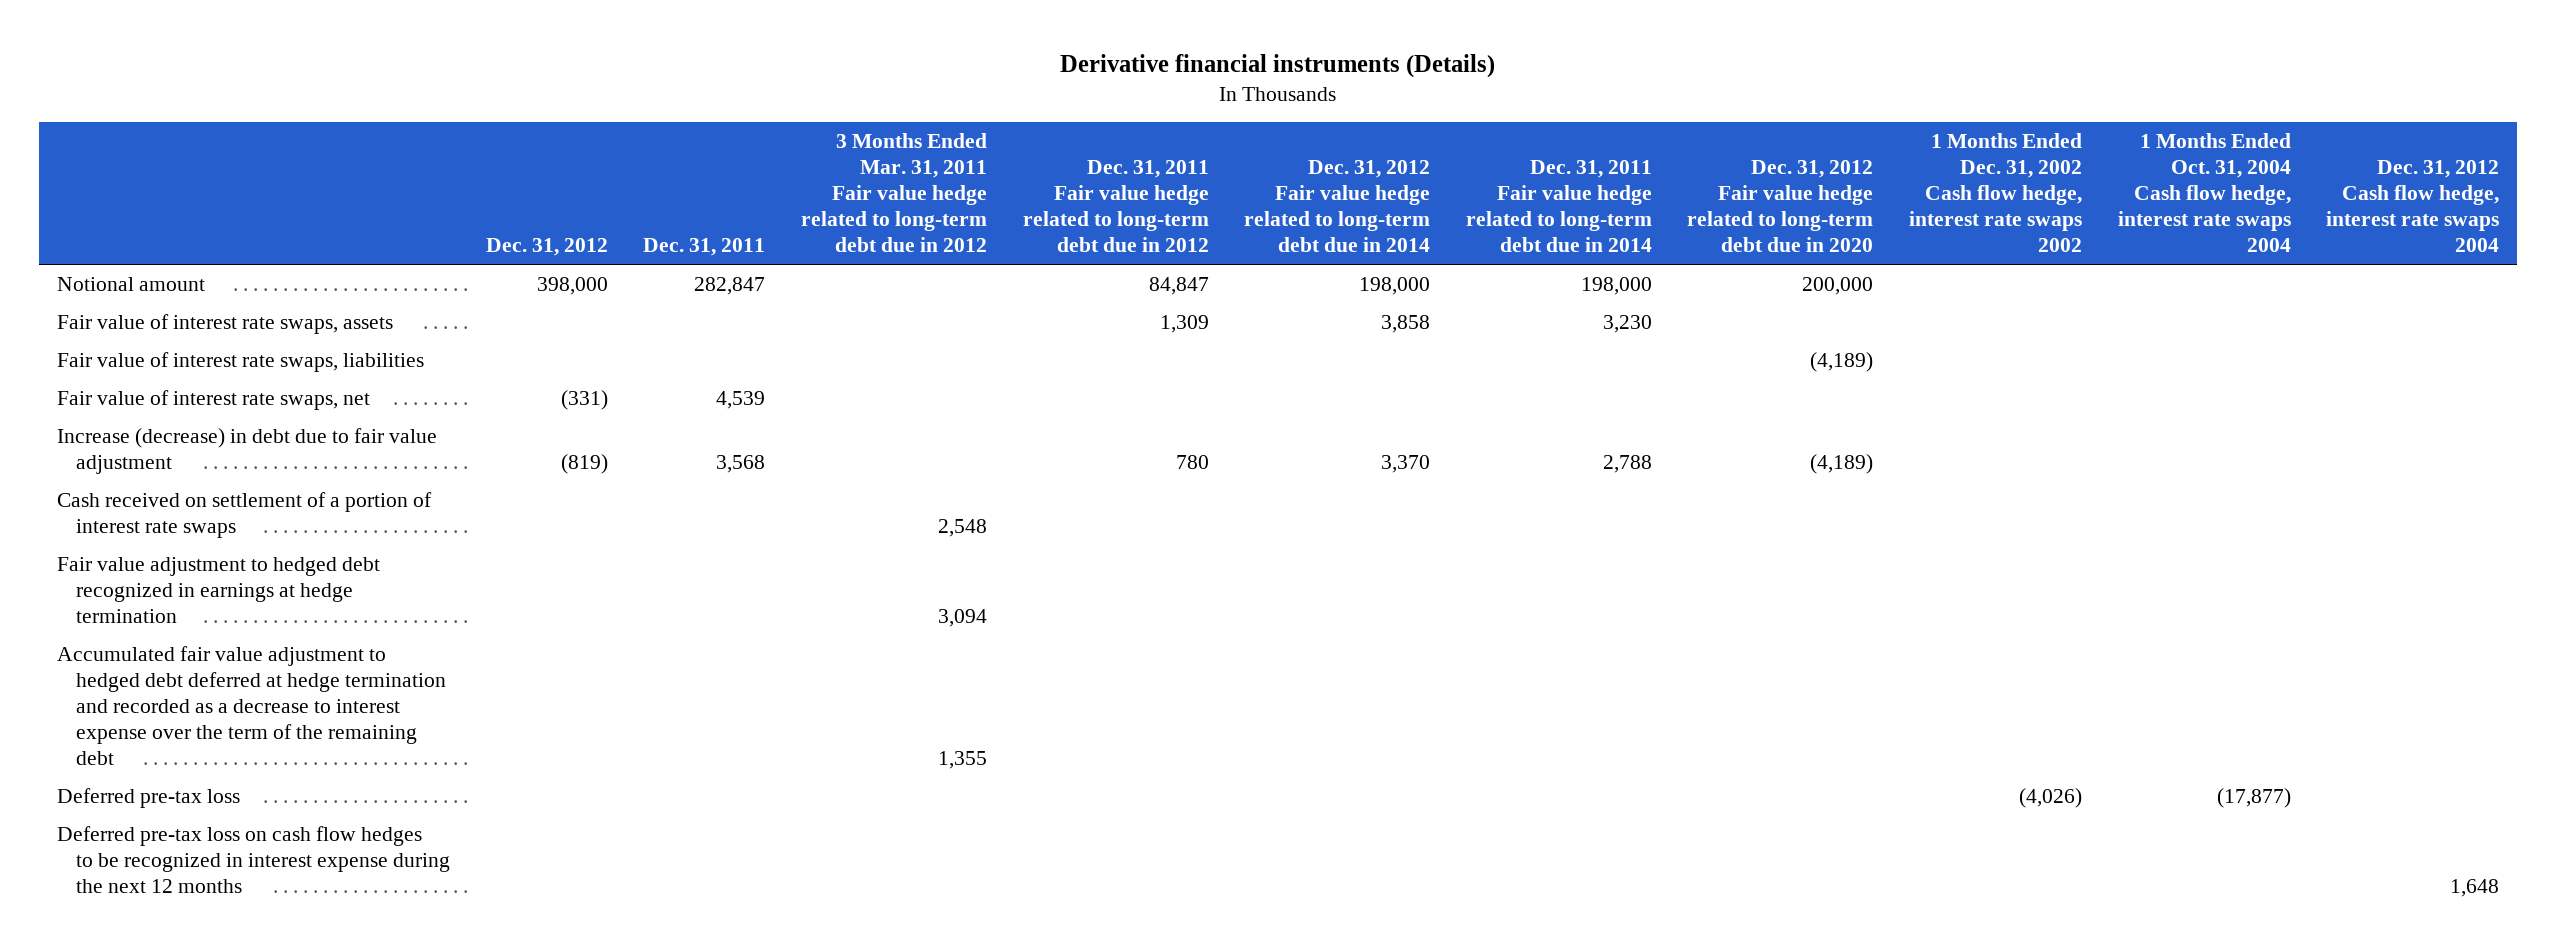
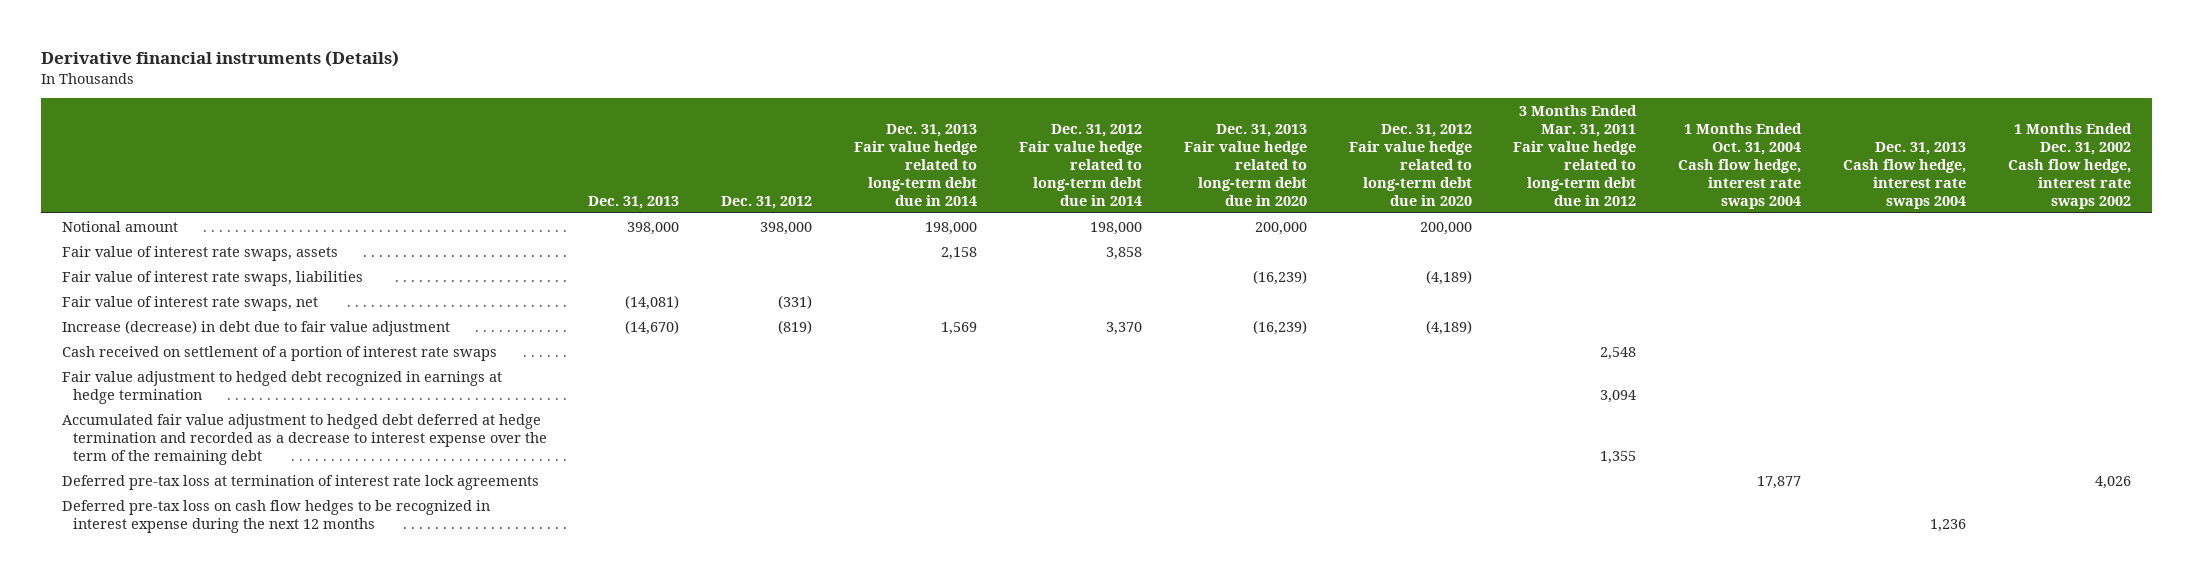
- | Dec. 31, 2012 | Dec. 31, 2011 | 3 Months Ended Mar. 31, 2011 Fair value hedge related to long-term debt due in 2012 | Dec. 31, 2011 Fair value hedge related to long-term debt due in 2012 | Dec. 31, 2012 Fair value hedge related to long-term debt due in 2014 | Dec. 31, 2011 Fair value hedge related to long-term debt due in 2014 | Dec. 31, 2012 Fair value hedge related to long-term debt due in 2020 | 1 Months Ended Dec. 31, 2002 Cash flow hedge, interest rate swaps 2002 | 1 Months Ended Oct. 31, 2004 Cash flow hedge, interest rate swaps 2004 | Dec. 31, 2012 Cash flow hedge, interest rate swaps 2004
+ | Dec. 31, 2013 | Dec. 31, 2012 | Dec. 31, 2013 Fair value hedge related to long-term debt due in 2014 | Dec. 31, 2012 Fair value hedge related to long-term debt due in 2014 | Dec. 31, 2013 Fair value hedge related to long-term debt due in 2020 | Dec. 31, 2012 Fair value hedge related to long-term debt due in 2020 | 3 Months Ended Mar. 31, 2011 Fair value hedge related to long-term debt due in 2012 | 1 Months Ended Oct. 31, 2004 Cash flow hedge, interest rate swaps 2004 | Dec. 31, 2013 Cash flow hedge, interest rate swaps 2004 | 1 Months Ended Dec. 31, 2002 Cash flow hedge, interest rate swaps 2002
- Deferred pre-tax loss | | | | | | | | (4,026) | (17,877) |
+ Deferred pre-tax loss at termination of interest rate lock agreements | | | | | | | | 17,877 | | 4,026

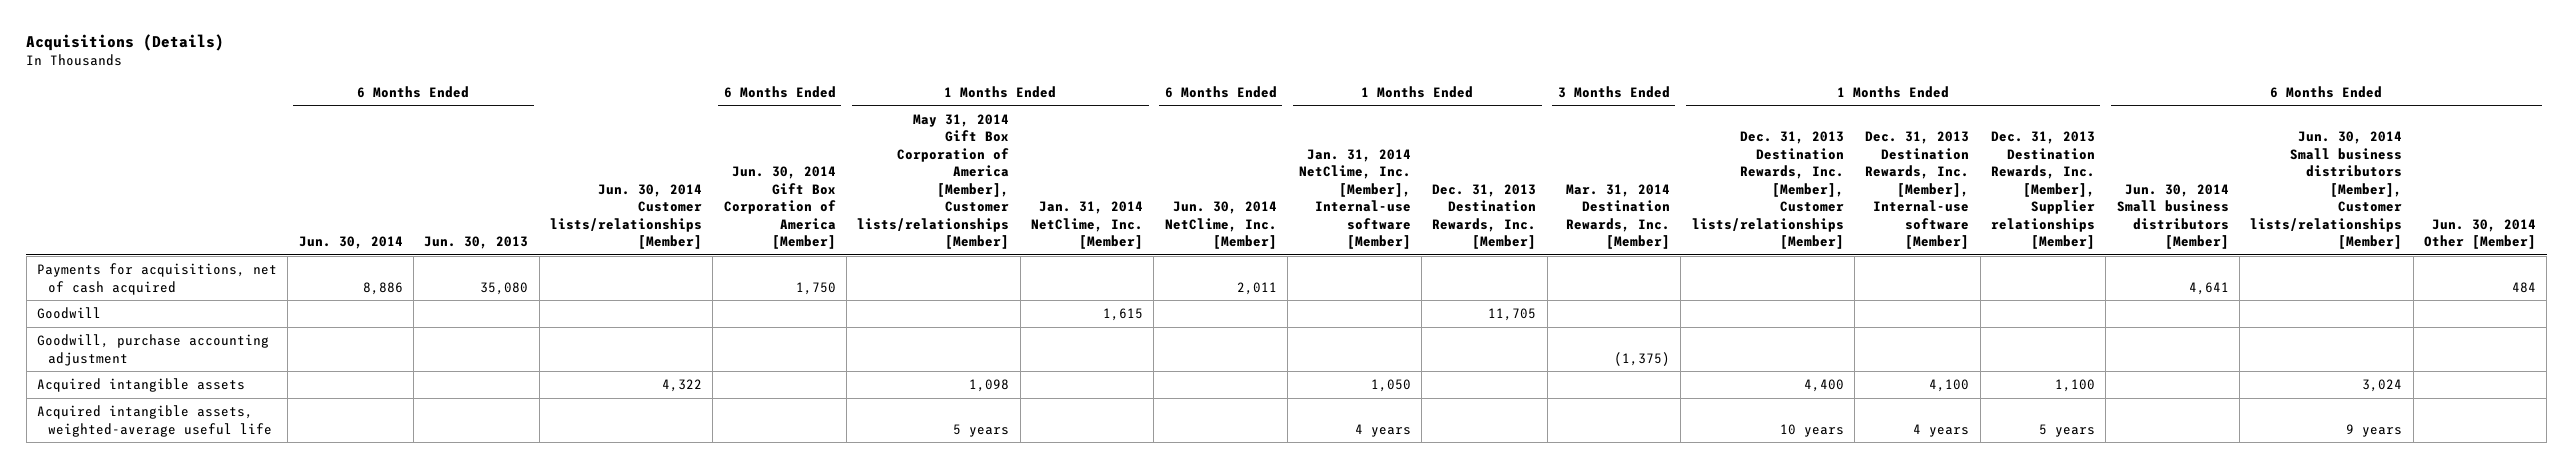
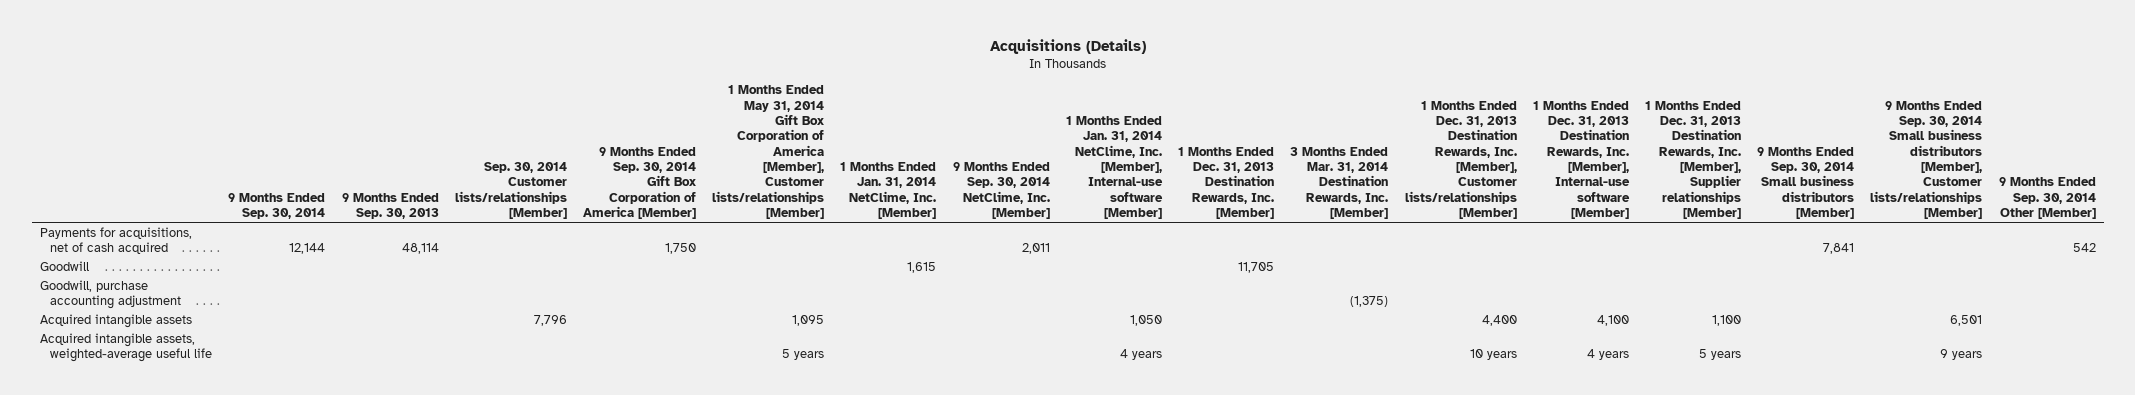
- | 6 Months Ended Jun. 30, 2014 | 6 Months Ended Jun. 30, 2013 | Jun. 30, 2014 Customer lists/relationships [Member] | 6 Months Ended Jun. 30, 2014 Gift Box Corporation of America [Member] | 1 Months Ended May 31, 2014 Gift Box Corporation of America [Member], Customer lists/relationships [Member] | 1 Months Ended Jan. 31, 2014 NetClime, Inc. [Member] | 6 Months Ended Jun. 30, 2014 NetClime, Inc. [Member] | 1 Months Ended Jan. 31, 2014 NetClime, Inc. [Member], Internal-use software [Member] | 1 Months Ended Dec. 31, 2013 Destination Rewards, Inc. [Member] | 3 Months Ended Mar. 31, 2014 Destination Rewards, Inc. [Member] | 1 Months Ended Dec. 31, 2013 Destination Rewards, Inc. [Member], Customer lists/relationships [Member] | 1 Months Ended Dec. 31, 2013 Destination Rewards, Inc. [Member], Internal-use software [Member] | 1 Months Ended Dec. 31, 2013 Destination Rewards, Inc. [Member], Supplier relationships [Member] | 6 Months Ended Jun. 30, 2014 Small business distributors [Member] | 6 Months Ended Jun. 30, 2014 Small business distributors [Member], Customer lists/relationships [Member] | 6 Months Ended Jun. 30, 2014 Other [Member]
+ | 9 Months Ended Sep. 30, 2014 | 9 Months Ended Sep. 30, 2013 | Sep. 30, 2014 Customer lists/relationships [Member] | 9 Months Ended Sep. 30, 2014 Gift Box Corporation of America [Member] | 1 Months Ended May 31, 2014 Gift Box Corporation of America [Member], Customer lists/relationships [Member] | 1 Months Ended Jan. 31, 2014 NetClime, Inc. [Member] | 9 Months Ended Sep. 30, 2014 NetClime, Inc. [Member] | 1 Months Ended Jan. 31, 2014 NetClime, Inc. [Member], Internal-use software [Member] | 1 Months Ended Dec. 31, 2013 Destination Rewards, Inc. [Member] | 3 Months Ended Mar. 31, 2014 Destination Rewards, Inc. [Member] | 1 Months Ended Dec. 31, 2013 Destination Rewards, Inc. [Member], Customer lists/relationships [Member] | 1 Months Ended Dec. 31, 2013 Destination Rewards, Inc. [Member], Internal-use software [Member] | 1 Months Ended Dec. 31, 2013 Destination Rewards, Inc. [Member], Supplier relationships [Member] | 9 Months Ended Sep. 30, 2014 Small business distributors [Member] | 9 Months Ended Sep. 30, 2014 Small business distributors [Member], Customer lists/relationships [Member] | 9 Months Ended Sep. 30, 2014 Other [Member]
- Acquired intangible assets | | | 4,322 | | 1,098 | | | 1,050 | | | 4,400 | 4,100 | 1,100 | | 3,024 |
+ Acquired intangible assets | | | 7,796 | | 1,095 | | | 1,050 | | | 4,400 | 4,100 | 1,100 | | 6,501 |

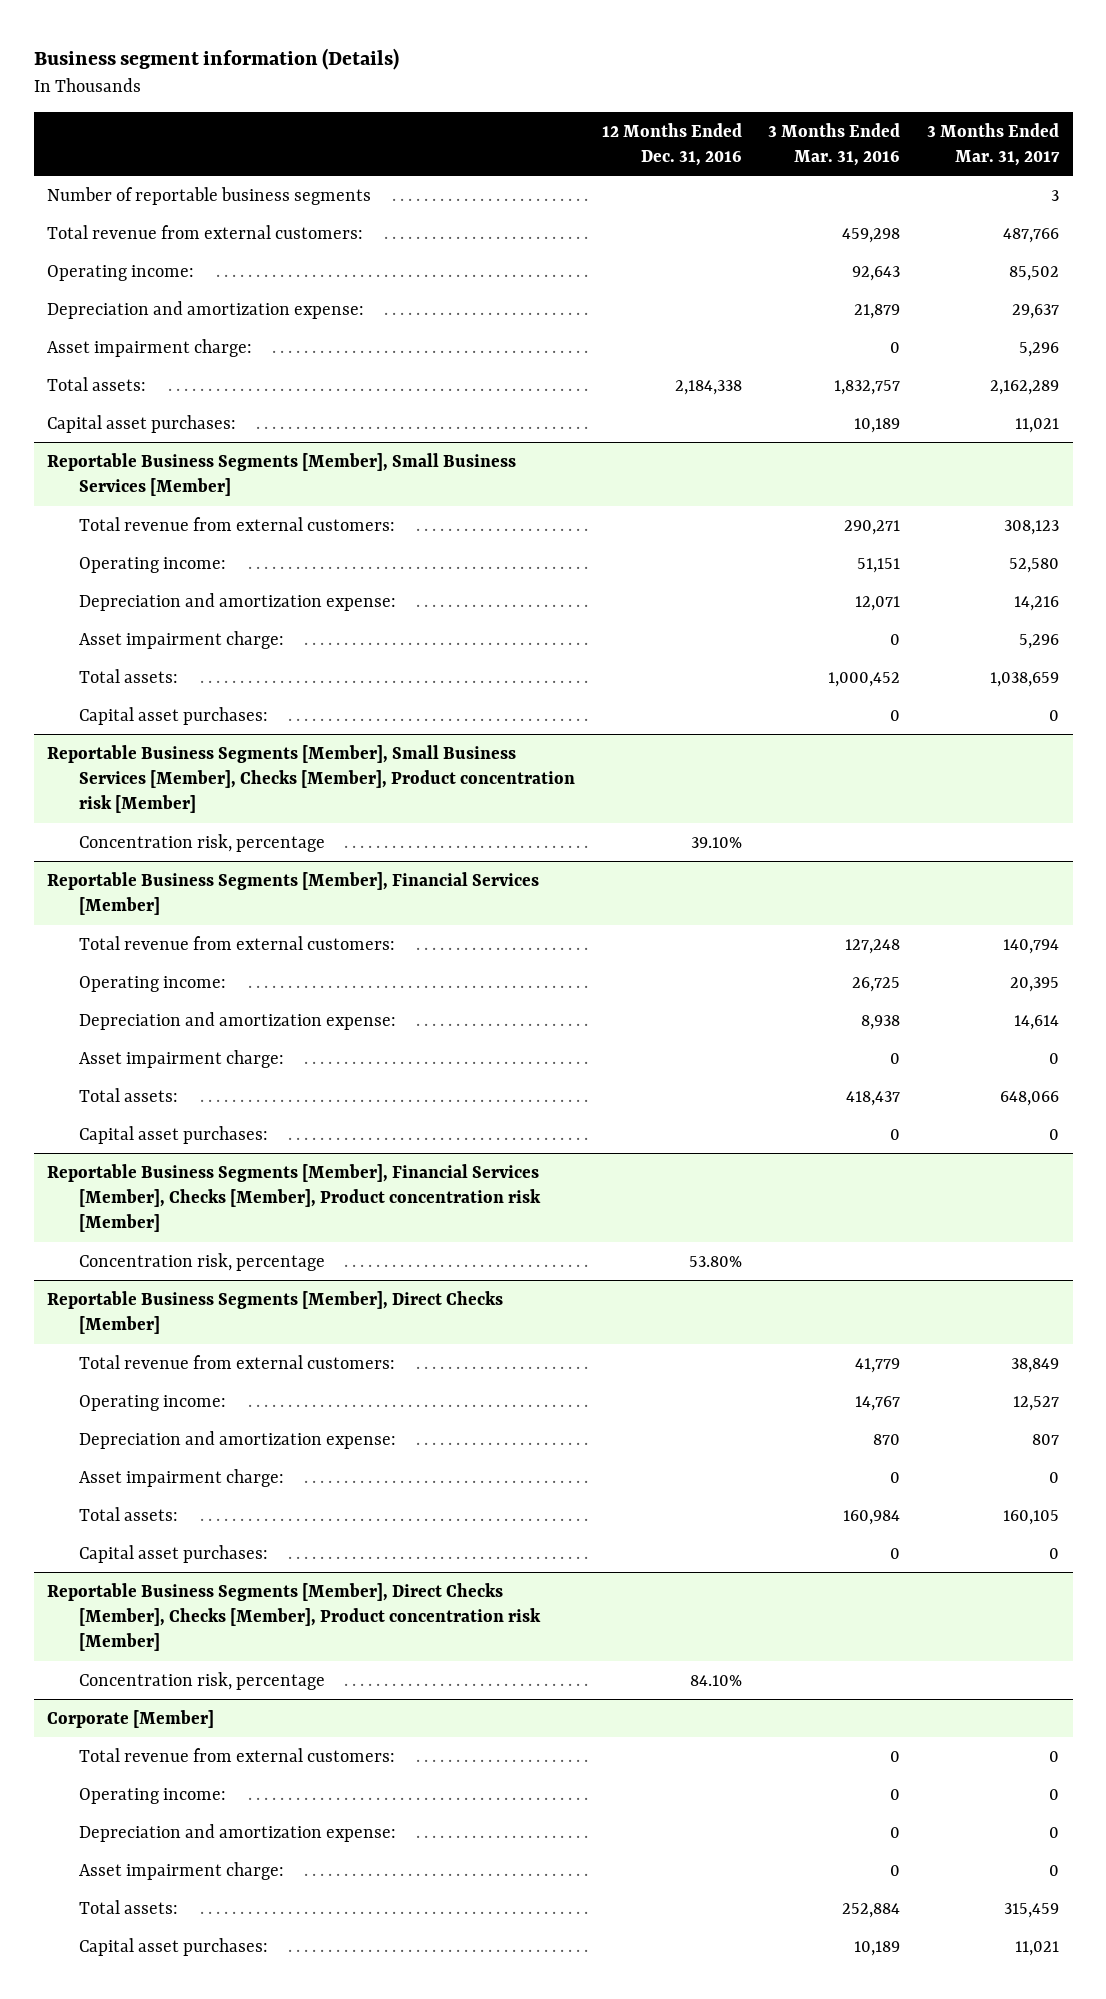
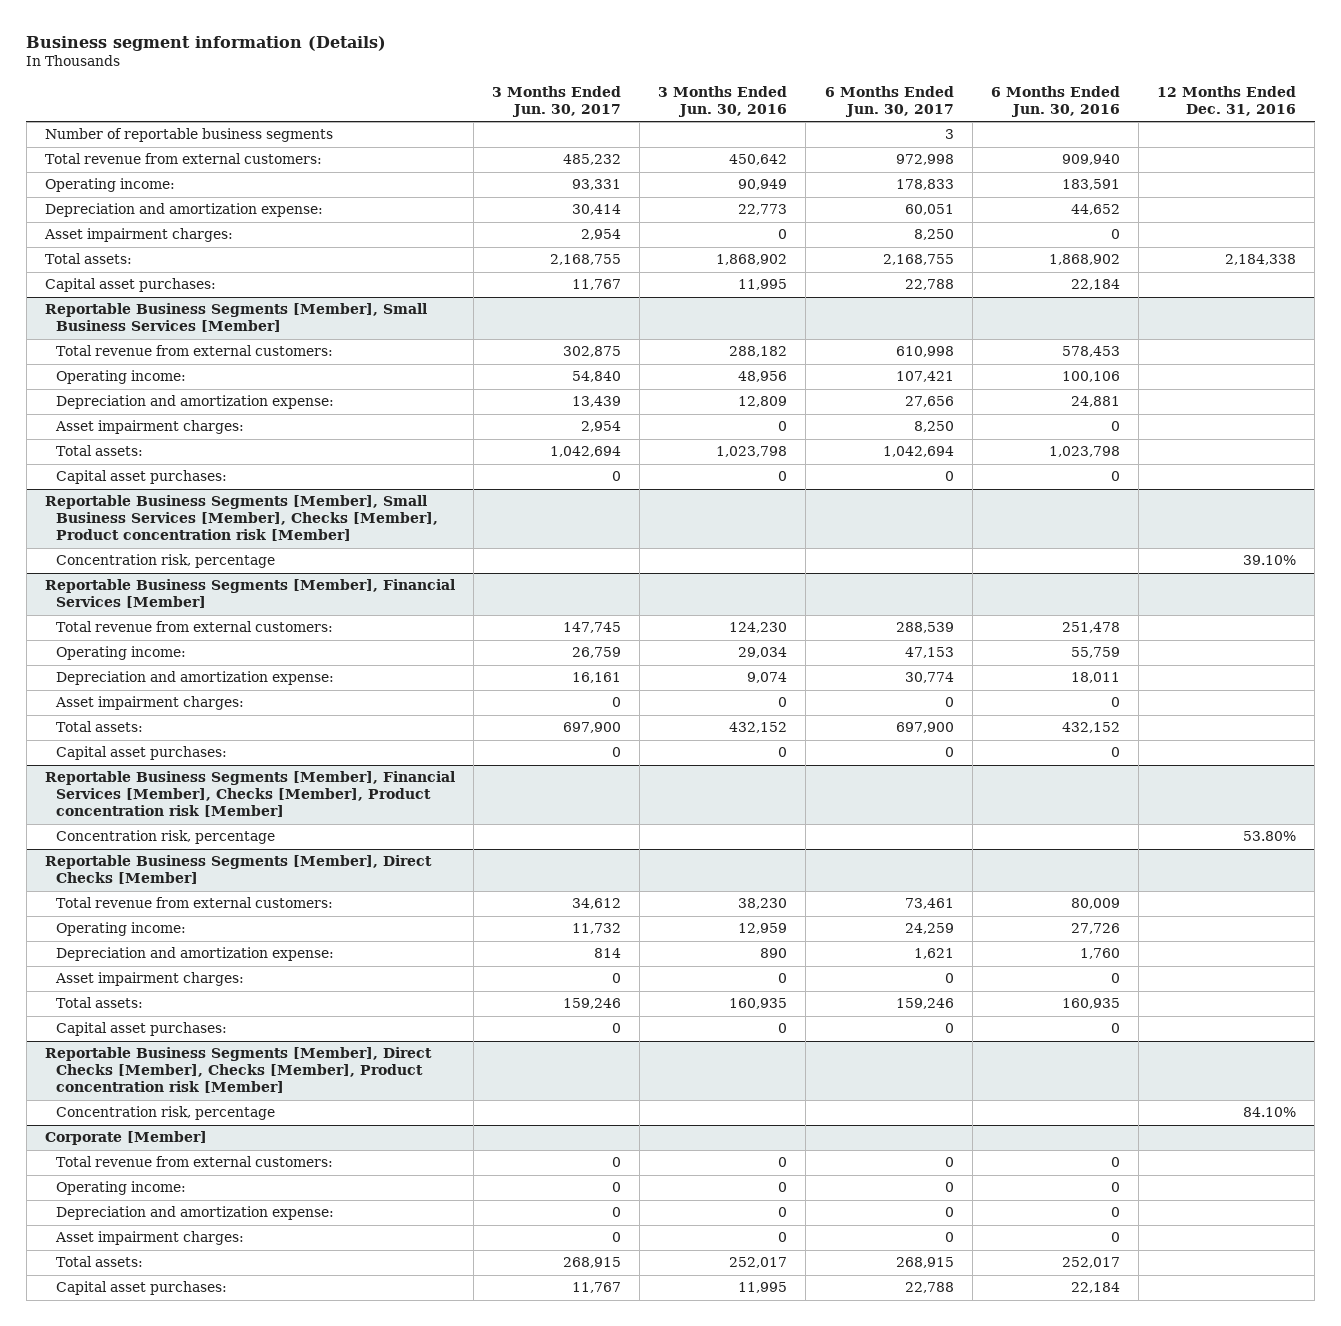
- | 12 Months Ended Dec. 31, 2016 | 3 Months Ended Mar. 31, 2016 | 3 Months Ended Mar. 31, 2017
+ | 3 Months Ended Jun. 30, 2017 | 3 Months Ended Jun. 30, 2016 | 6 Months Ended Jun. 30, 2017 | 6 Months Ended Jun. 30, 2016 | 12 Months Ended Dec. 31, 2016
- Asset impairment charge: | | 0 | 5,296
+ Asset impairment charges: | 2,954 | 0 | 8,250 | 0 |
@ Reportable Business Segments [Member], Small Business Services [Member]
- Asset impairment charge: | | 0 | 5,296
+ Asset impairment charges: | 2,954 | 0 | 8,250 | 0 |
@ Reportable Business Segments [Member], Financial Services [Member]
- Asset impairment charge: | | 0 | 0
+ Asset impairment charges: | 0 | 0 | 0 | 0 |
@ Reportable Business Segments [Member], Direct Checks [Member]
- Asset impairment charge: | | 0 | 0
+ Asset impairment charges: | 0 | 0 | 0 | 0 |
@ Corporate [Member]
- Asset impairment charge: | | 0 | 0
+ Asset impairment charges: | 0 | 0 | 0 | 0 |

